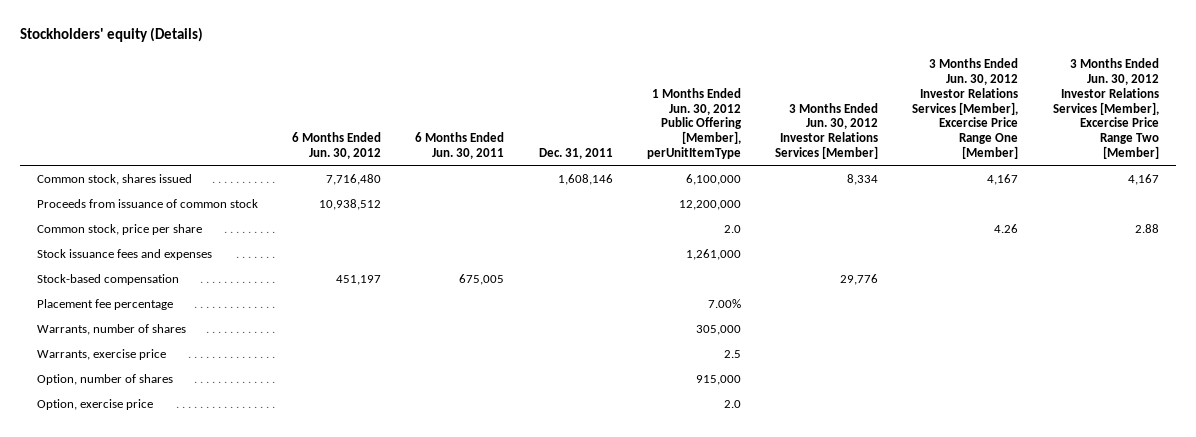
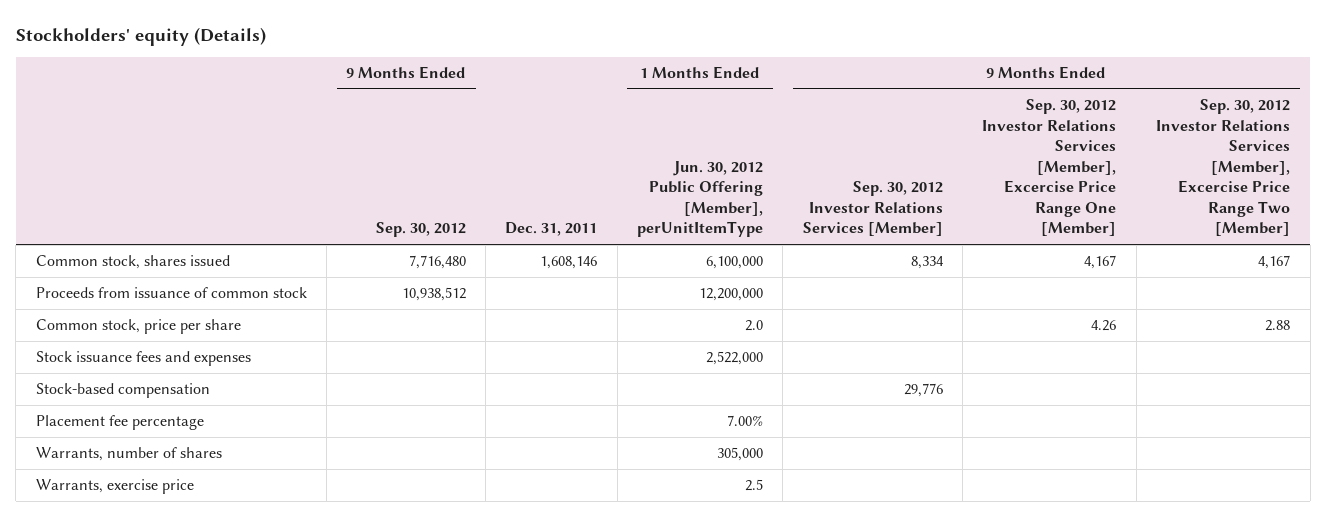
- | 6 Months Ended Jun. 30, 2012 | 6 Months Ended Jun. 30, 2011 | Dec. 31, 2011 | 1 Months Ended Jun. 30, 2012 Public Offering [Member], perUnitItemType | 3 Months Ended Jun. 30, 2012 Investor Relations Services [Member] | 3 Months Ended Jun. 30, 2012 Investor Relations Services [Member], Excercise Price Range One [Member] | 3 Months Ended Jun. 30, 2012 Investor Relations Services [Member], Excercise Price Range Two [Member]
+ | 9 Months Ended Sep. 30, 2012 | Dec. 31, 2011 | 1 Months Ended Jun. 30, 2012 Public Offering [Member], perUnitItemType | 9 Months Ended Sep. 30, 2012 Investor Relations Services [Member] | 9 Months Ended Sep. 30, 2012 Investor Relations Services [Member], Excercise Price Range One [Member] | 9 Months Ended Sep. 30, 2012 Investor Relations Services [Member], Excercise Price Range Two [Member]
- Stock issuance fees and expenses | | | | 1,261,000 | | |
+ Stock issuance fees and expenses | | | 2,522,000 | | |
- Option, number of shares | | | | 915,000 | | |
- Option, exercise price | | | | 2.0 | | |

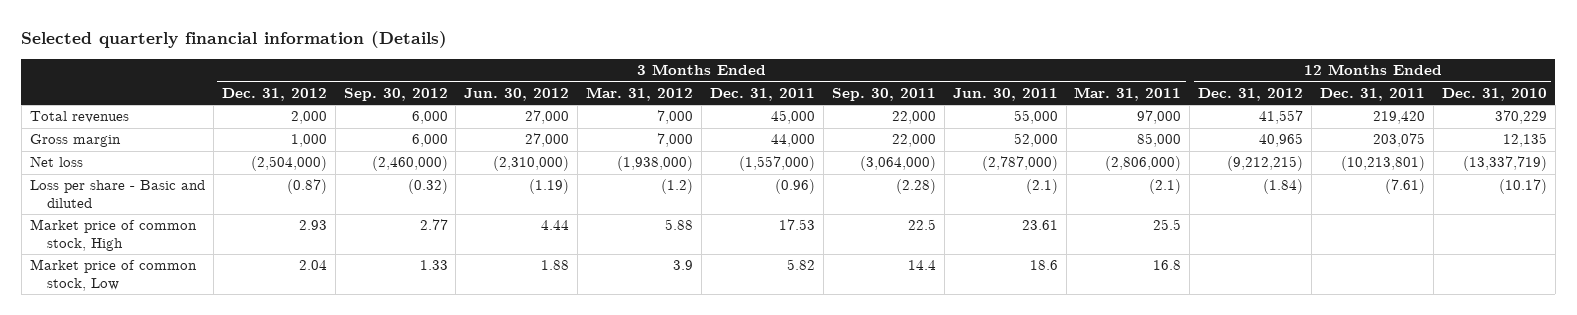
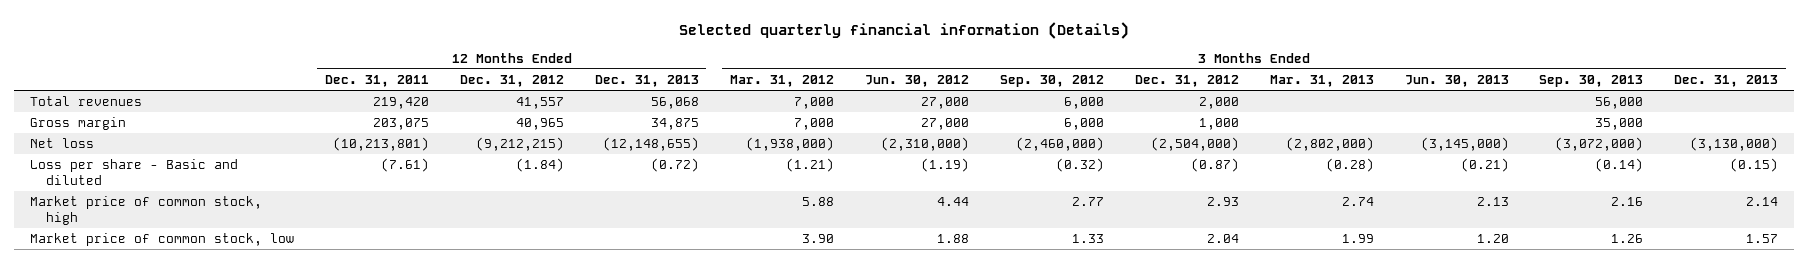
- | 3 Months Ended Dec. 31, 2012 | 3 Months Ended Sep. 30, 2012 | 3 Months Ended Jun. 30, 2012 | 3 Months Ended Mar. 31, 2012 | 3 Months Ended Dec. 31, 2011 | 3 Months Ended Sep. 30, 2011 | 3 Months Ended Jun. 30, 2011 | 3 Months Ended Mar. 31, 2011 | 12 Months Ended Dec. 31, 2012 | 12 Months Ended Dec. 31, 2011 | 12 Months Ended Dec. 31, 2010
+ | 12 Months Ended Dec. 31, 2011 | 12 Months Ended Dec. 31, 2012 | 12 Months Ended Dec. 31, 2013 | 3 Months Ended Mar. 31, 2012 | 3 Months Ended Jun. 30, 2012 | 3 Months Ended Sep. 30, 2012 | 3 Months Ended Dec. 31, 2012 | 3 Months Ended Mar. 31, 2013 | 3 Months Ended Jun. 30, 2013 | 3 Months Ended Sep. 30, 2013 | 3 Months Ended Dec. 31, 2013
- Loss per share - Basic and diluted | (0.87) | (0.32) | (1.19) | (1.2) | (0.96) | (2.28) | (2.1) | (2.1) | (1.84) | (7.61) | (10.17)
- Market price of common stock, High | 2.93 | 2.77 | 4.44 | 5.88 | 17.53 | 22.5 | 23.61 | 25.5 | | |
- Market price of common stock, Low | 2.04 | 1.33 | 1.88 | 3.9 | 5.82 | 14.4 | 18.6 | 16.8 | | |
+ Loss per share - Basic and diluted | (7.61) | (1.84) | (0.72) | (1.21) | (1.19) | (0.32) | (0.87) | (0.28) | (0.21) | (0.14) | (0.15)
+ Market price of common stock, high | | | | 5.88 | 4.44 | 2.77 | 2.93 | 2.74 | 2.13 | 2.16 | 2.14
+ Market price of common stock, low | | | | 3.90 | 1.88 | 1.33 | 2.04 | 1.99 | 1.20 | 1.26 | 1.57

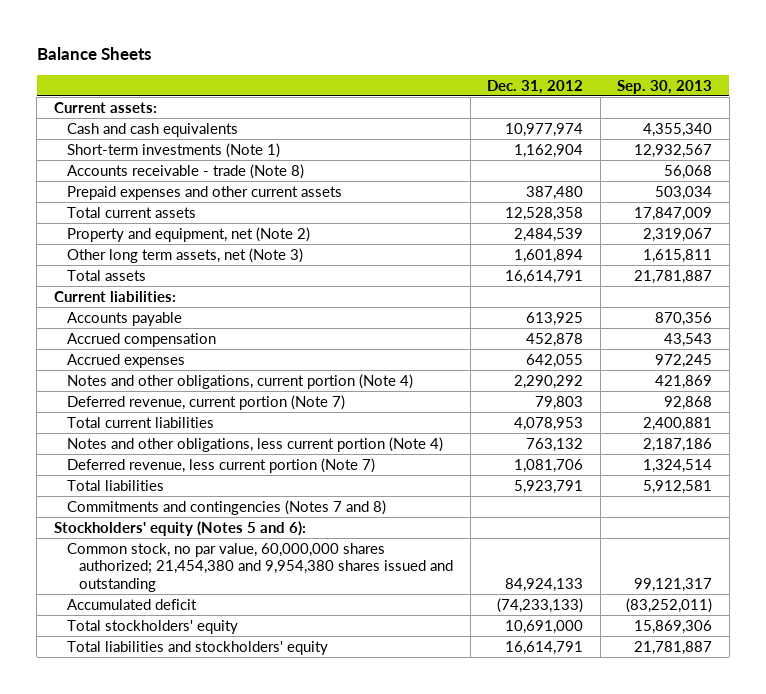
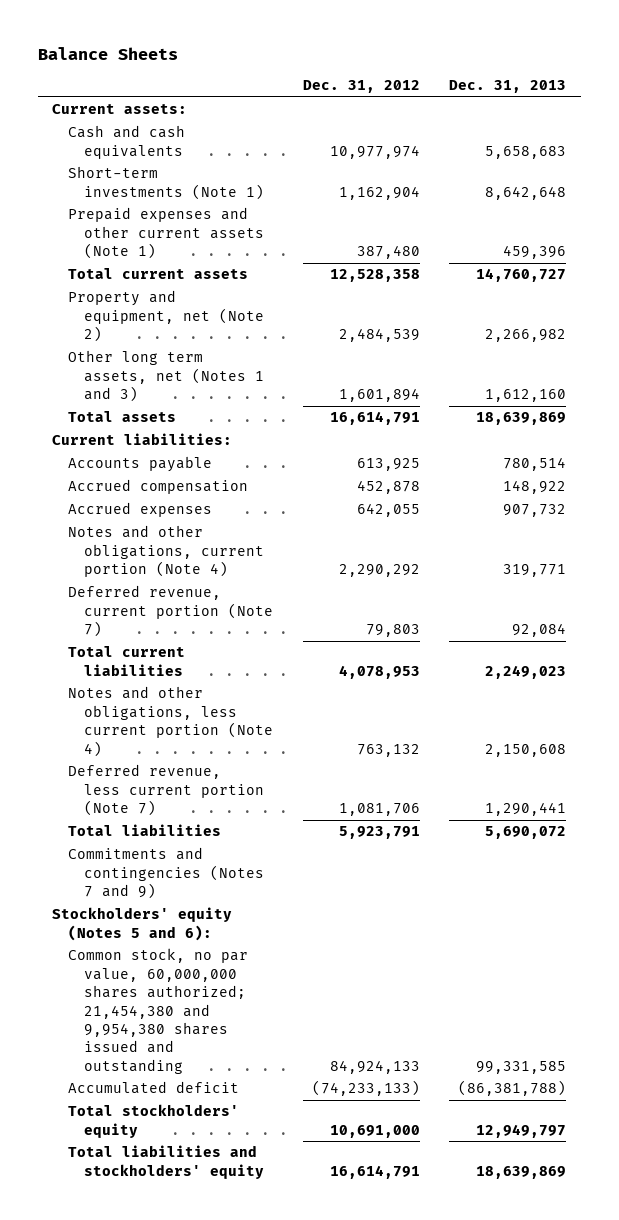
- | Dec. 31, 2012 | Sep. 30, 2013
+ | Dec. 31, 2012 | Dec. 31, 2013
- Accounts receivable - trade (Note 8) | | 56,068
- Prepaid expenses and other current assets | 387,480 | 503,034
+ Prepaid expenses and other current assets (Note 1) | 387,480 | 459,396
- Other long term assets, net (Note 3) | 1,601,894 | 1,615,811
+ Other long term assets, net (Notes 1 and 3) | 1,601,894 | 1,612,160
- Commitments and contingencies (Notes 7 and 8)
+ Commitments and contingencies (Notes 7 and 9)

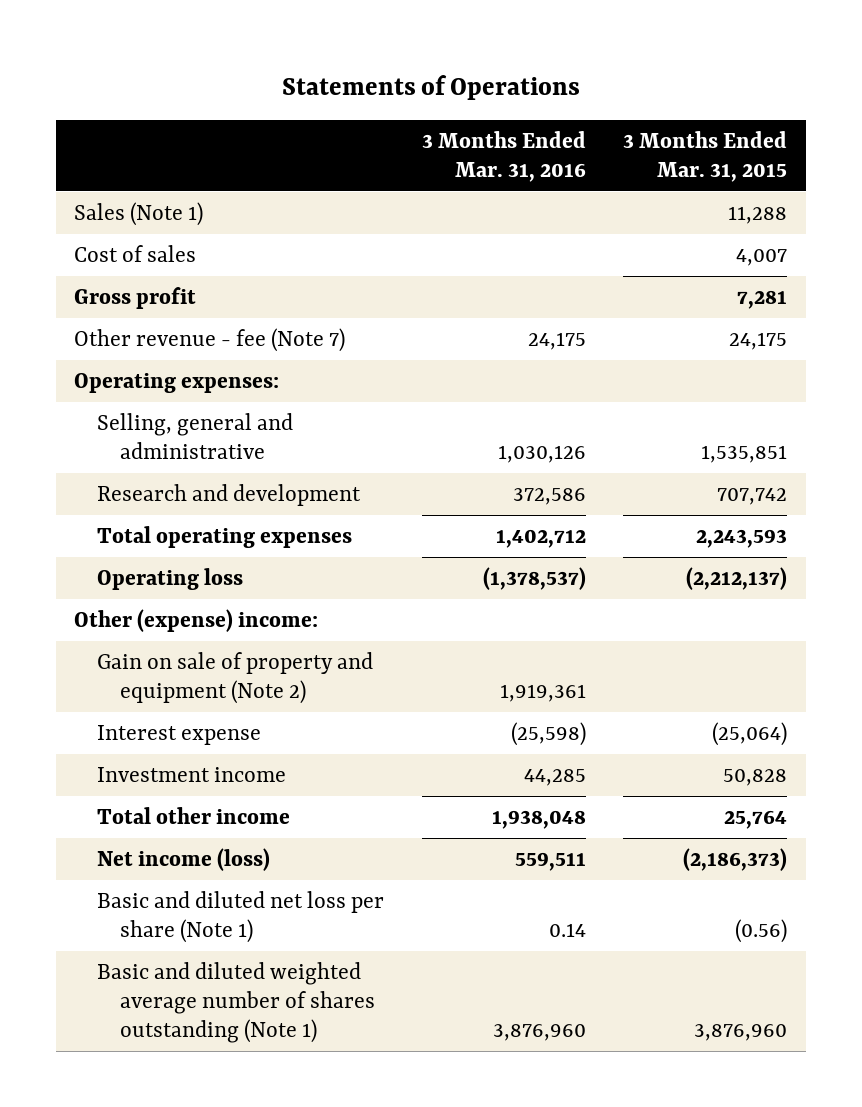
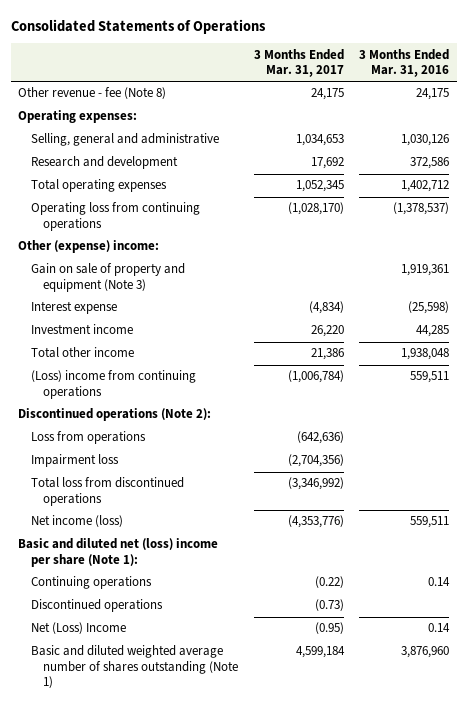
- Statements of Operations
+ Consolidated Statements of Operations
- | 3 Months Ended Mar. 31, 2016 | 3 Months Ended Mar. 31, 2015
+ | 3 Months Ended Mar. 31, 2017 | 3 Months Ended Mar. 31, 2016
- Sales (Note 1) | | 11,288
- Cost of sales | | 4,007
- Gross profit | | 7,281
- Other revenue - fee (Note 7) | 24,175 | 24,175
+ Other revenue - fee (Note 8) | 24,175 | 24,175
- Operating loss | (1,378,537) | (2,212,137)
+ Operating loss from continuing operations | (1,028,170) | (1,378,537)
- Gain on sale of property and equipment (Note 2) | 1,919,361 |
+ Gain on sale of property and equipment (Note 3) | | 1,919,361
+ (Loss) income from continuing operations | (1,006,784) | 559,511
+ Discontinued operations (Note 2):
+ Loss from operations | (642,636) |
+ Impairment loss | (2,704,356) |
+ Total loss from discontinued operations | (3,346,992) |
- Basic and diluted net loss per share (Note 1) | 0.14 | (0.56)
+ Basic and diluted net (loss) income per share (Note 1):
+ Continuing operations | (0.22) | 0.14
+ Discontinued operations | (0.73) |
+ Net (Loss) Income | (0.95) | 0.14

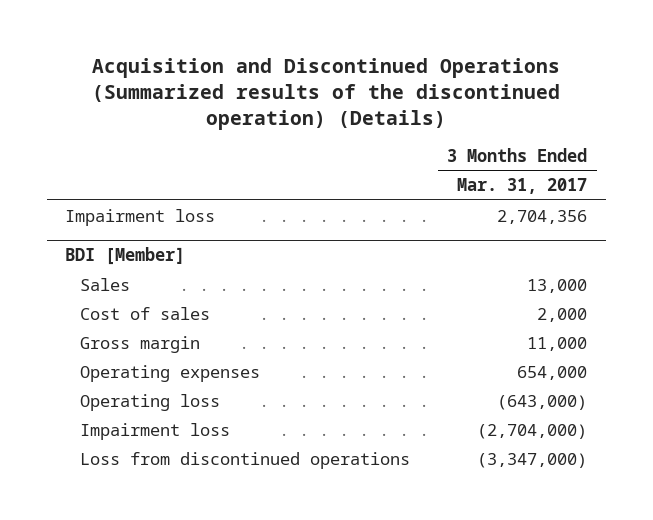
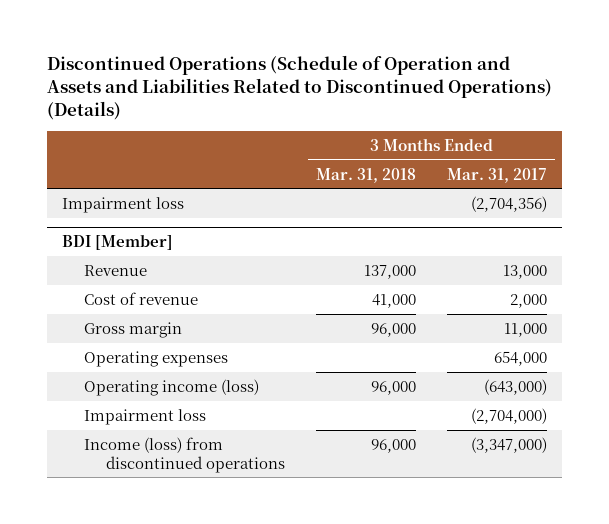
- Acquisition and Discontinued Operations (Summarized results of the discontinued operation) (Details)
+ Discontinued Operations (Schedule of Operation and Assets and Liabilities Related to Discontinued Operations) (Details)
- | 3 Months Ended Mar. 31, 2017
+ | 3 Months Ended Mar. 31, 2018 | 3 Months Ended Mar. 31, 2017
- Impairment loss | 2,704,356
+ Impairment loss | | (2,704,356)
@ BDI [Member]
- Sales | 13,000
- Cost of sales | 2,000
+ Revenue | 137,000 | 13,000
+ Cost of revenue | 41,000 | 2,000
- Operating loss | (643,000)
+ Operating income (loss) | 96,000 | (643,000)
- Loss from discontinued operations | (3,347,000)
+ Income (loss) from discontinued operations | 96,000 | (3,347,000)

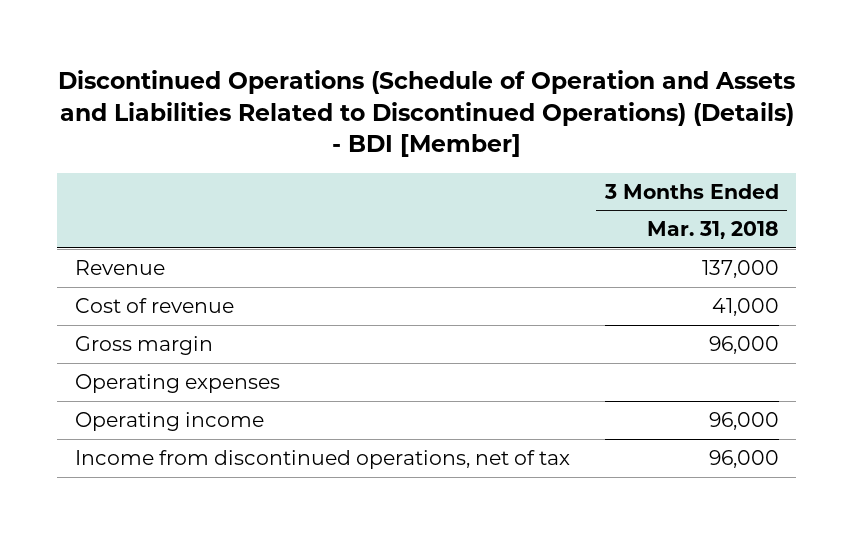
- Discontinued Operations (Schedule of Operation and Assets and Liabilities Related to Discontinued Operations) (Details)
+ Discontinued Operations (Schedule of Operation and Assets and Liabilities Related to Discontinued Operations) (Details) - BDI [Member]
- | 3 Months Ended Mar. 31, 2018 | 3 Months Ended Mar. 31, 2017
+ | 3 Months Ended Mar. 31, 2018
- Impairment loss | | (2,704,356)
- BDI [Member]
- Operating income (loss) | 96,000 | (643,000)
- Impairment loss | | (2,704,000)
- Income (loss) from discontinued operations | 96,000 | (3,347,000)
+ Operating income | 96,000
+ Income from discontinued operations, net of tax | 96,000

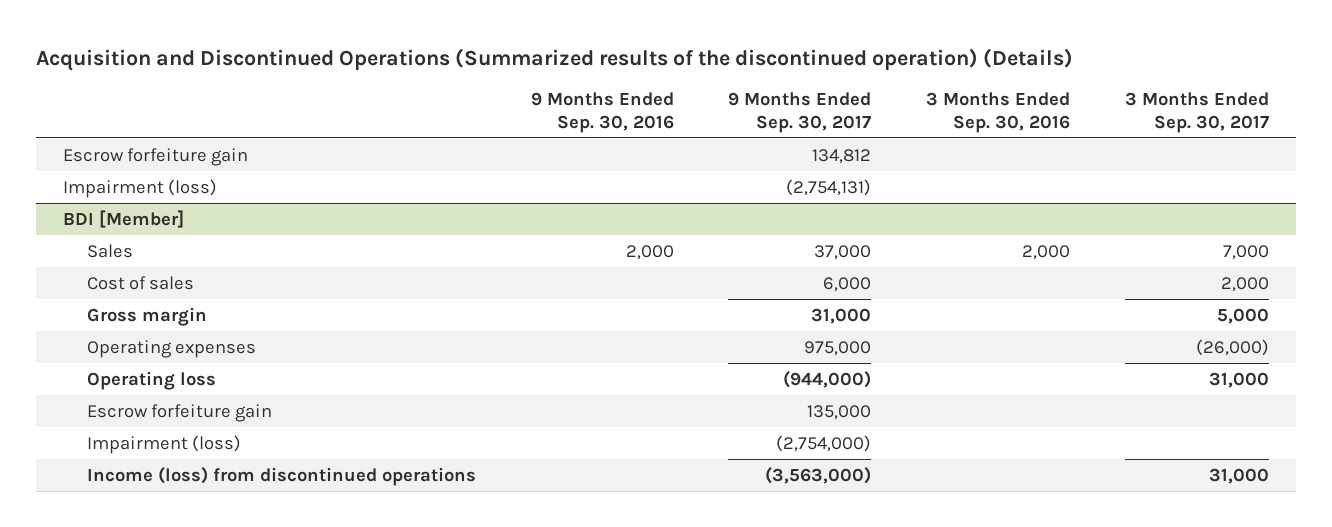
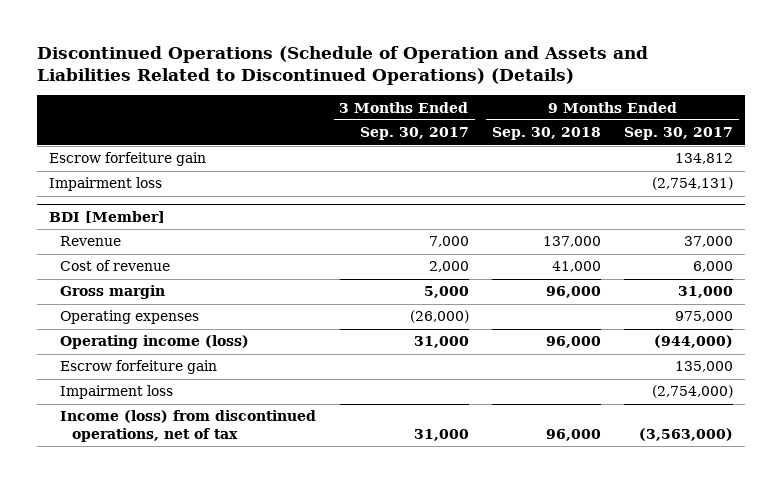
- Acquisition and Discontinued Operations (Summarized results of the discontinued operation) (Details)
+ Discontinued Operations (Schedule of Operation and Assets and Liabilities Related to Discontinued Operations) (Details)
- | 9 Months Ended Sep. 30, 2016 | 9 Months Ended Sep. 30, 2017 | 3 Months Ended Sep. 30, 2016 | 3 Months Ended Sep. 30, 2017
+ | 3 Months Ended Sep. 30, 2017 | 9 Months Ended Sep. 30, 2018 | 9 Months Ended Sep. 30, 2017
- Impairment (loss) | | (2,754,131) | |
+ Impairment loss | | | (2,754,131)
@ BDI [Member]
- Sales | 2,000 | 37,000 | 2,000 | 7,000
- Cost of sales | | 6,000 | | 2,000
+ Revenue | 7,000 | 137,000 | 37,000
+ Cost of revenue | 2,000 | 41,000 | 6,000
- Operating loss | | (944,000) | | 31,000
+ Operating income (loss) | 31,000 | 96,000 | (944,000)
- Impairment (loss) | | (2,754,000) | |
- Income (loss) from discontinued operations | | (3,563,000) | | 31,000
+ Impairment loss | | | (2,754,000)
+ Income (loss) from discontinued operations, net of tax | 31,000 | 96,000 | (3,563,000)

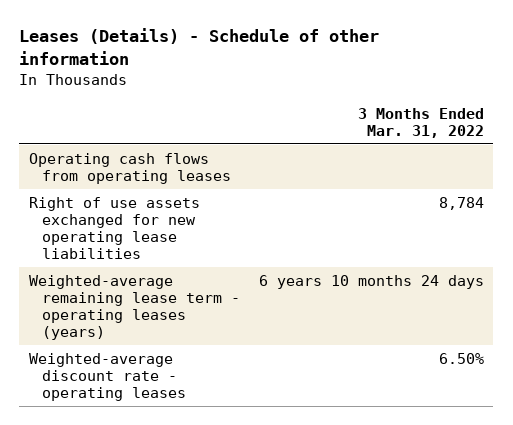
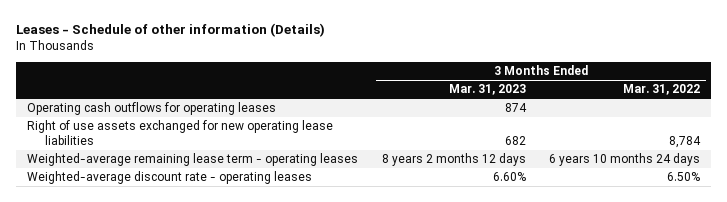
- Leases (Details) - Schedule of other information
+ Leases - Schedule of other information (Details)
- | 3 Months Ended Mar. 31, 2022
+ | 3 Months Ended Mar. 31, 2023 | 3 Months Ended Mar. 31, 2022
- Operating cash flows from operating leases
+ Operating cash outflows for operating leases | 874 |
- Weighted-average remaining lease term - operating leases (years) | 6 years 10 months 24 days
+ Weighted-average remaining lease term - operating leases | 8 years 2 months 12 days | 6 years 10 months 24 days

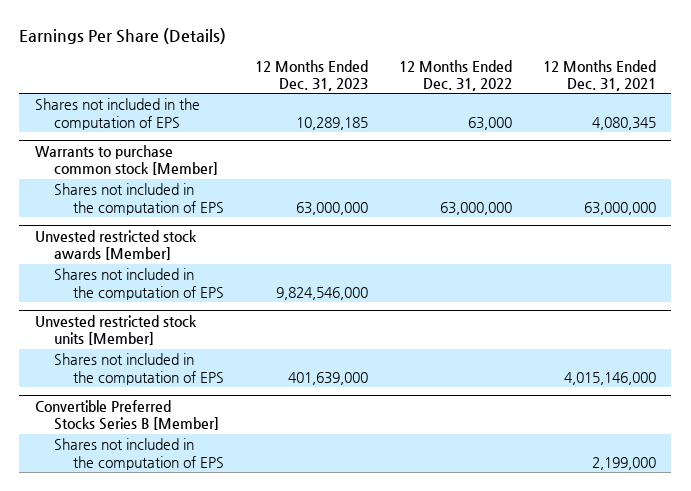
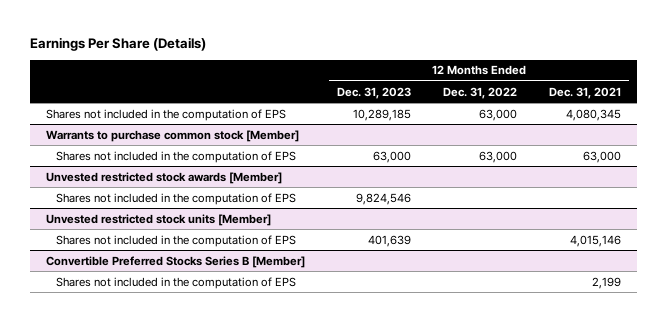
@ Warrants to purchase common stock [Member]
- Shares not included in the computation of EPS | 63,000,000 | 63,000,000 | 63,000,000
+ Shares not included in the computation of EPS | 63,000 | 63,000 | 63,000
@ Unvested restricted stock awards [Member]
- Shares not included in the computation of EPS | 9,824,546,000 | |
+ Shares not included in the computation of EPS | 9,824,546 | |
@ Unvested restricted stock units [Member]
- Shares not included in the computation of EPS | 401,639,000 | | 4,015,146,000
+ Shares not included in the computation of EPS | 401,639 | | 4,015,146
@ Convertible Preferred Stocks Series B [Member]
- Shares not included in the computation of EPS | | | 2,199,000
+ Shares not included in the computation of EPS | | | 2,199

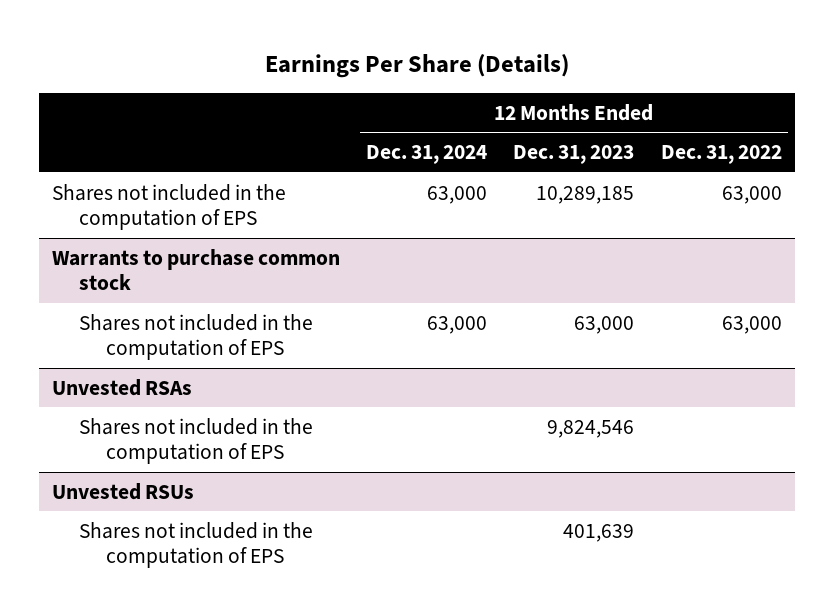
- | 12 Months Ended Dec. 31, 2023 | 12 Months Ended Dec. 31, 2022 | 12 Months Ended Dec. 31, 2021
+ | 12 Months Ended Dec. 31, 2024 | 12 Months Ended Dec. 31, 2023 | 12 Months Ended Dec. 31, 2022
- Warrants to purchase common stock [Member]
+ Warrants to purchase common stock
- Unvested restricted stock awards [Member]
+ Unvested RSAs
- Unvested restricted stock units [Member]
+ Unvested RSUs
- Convertible Preferred Stocks Series B [Member]
- Shares not included in the computation of EPS | | | 2,199

